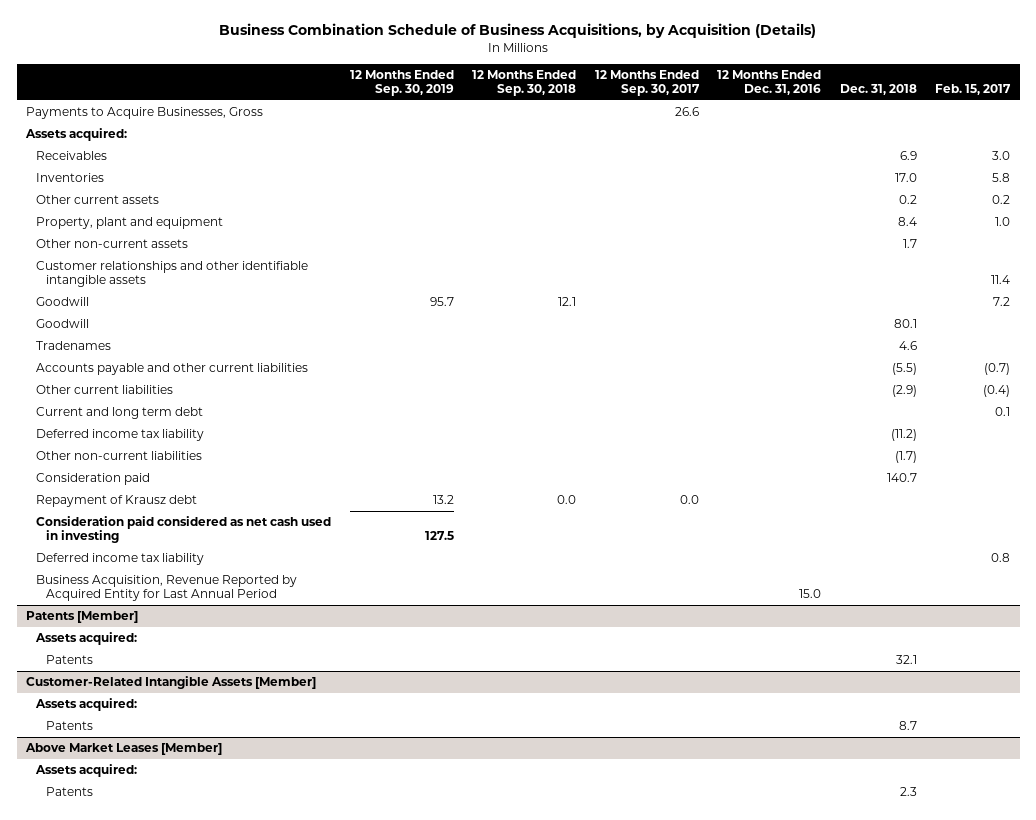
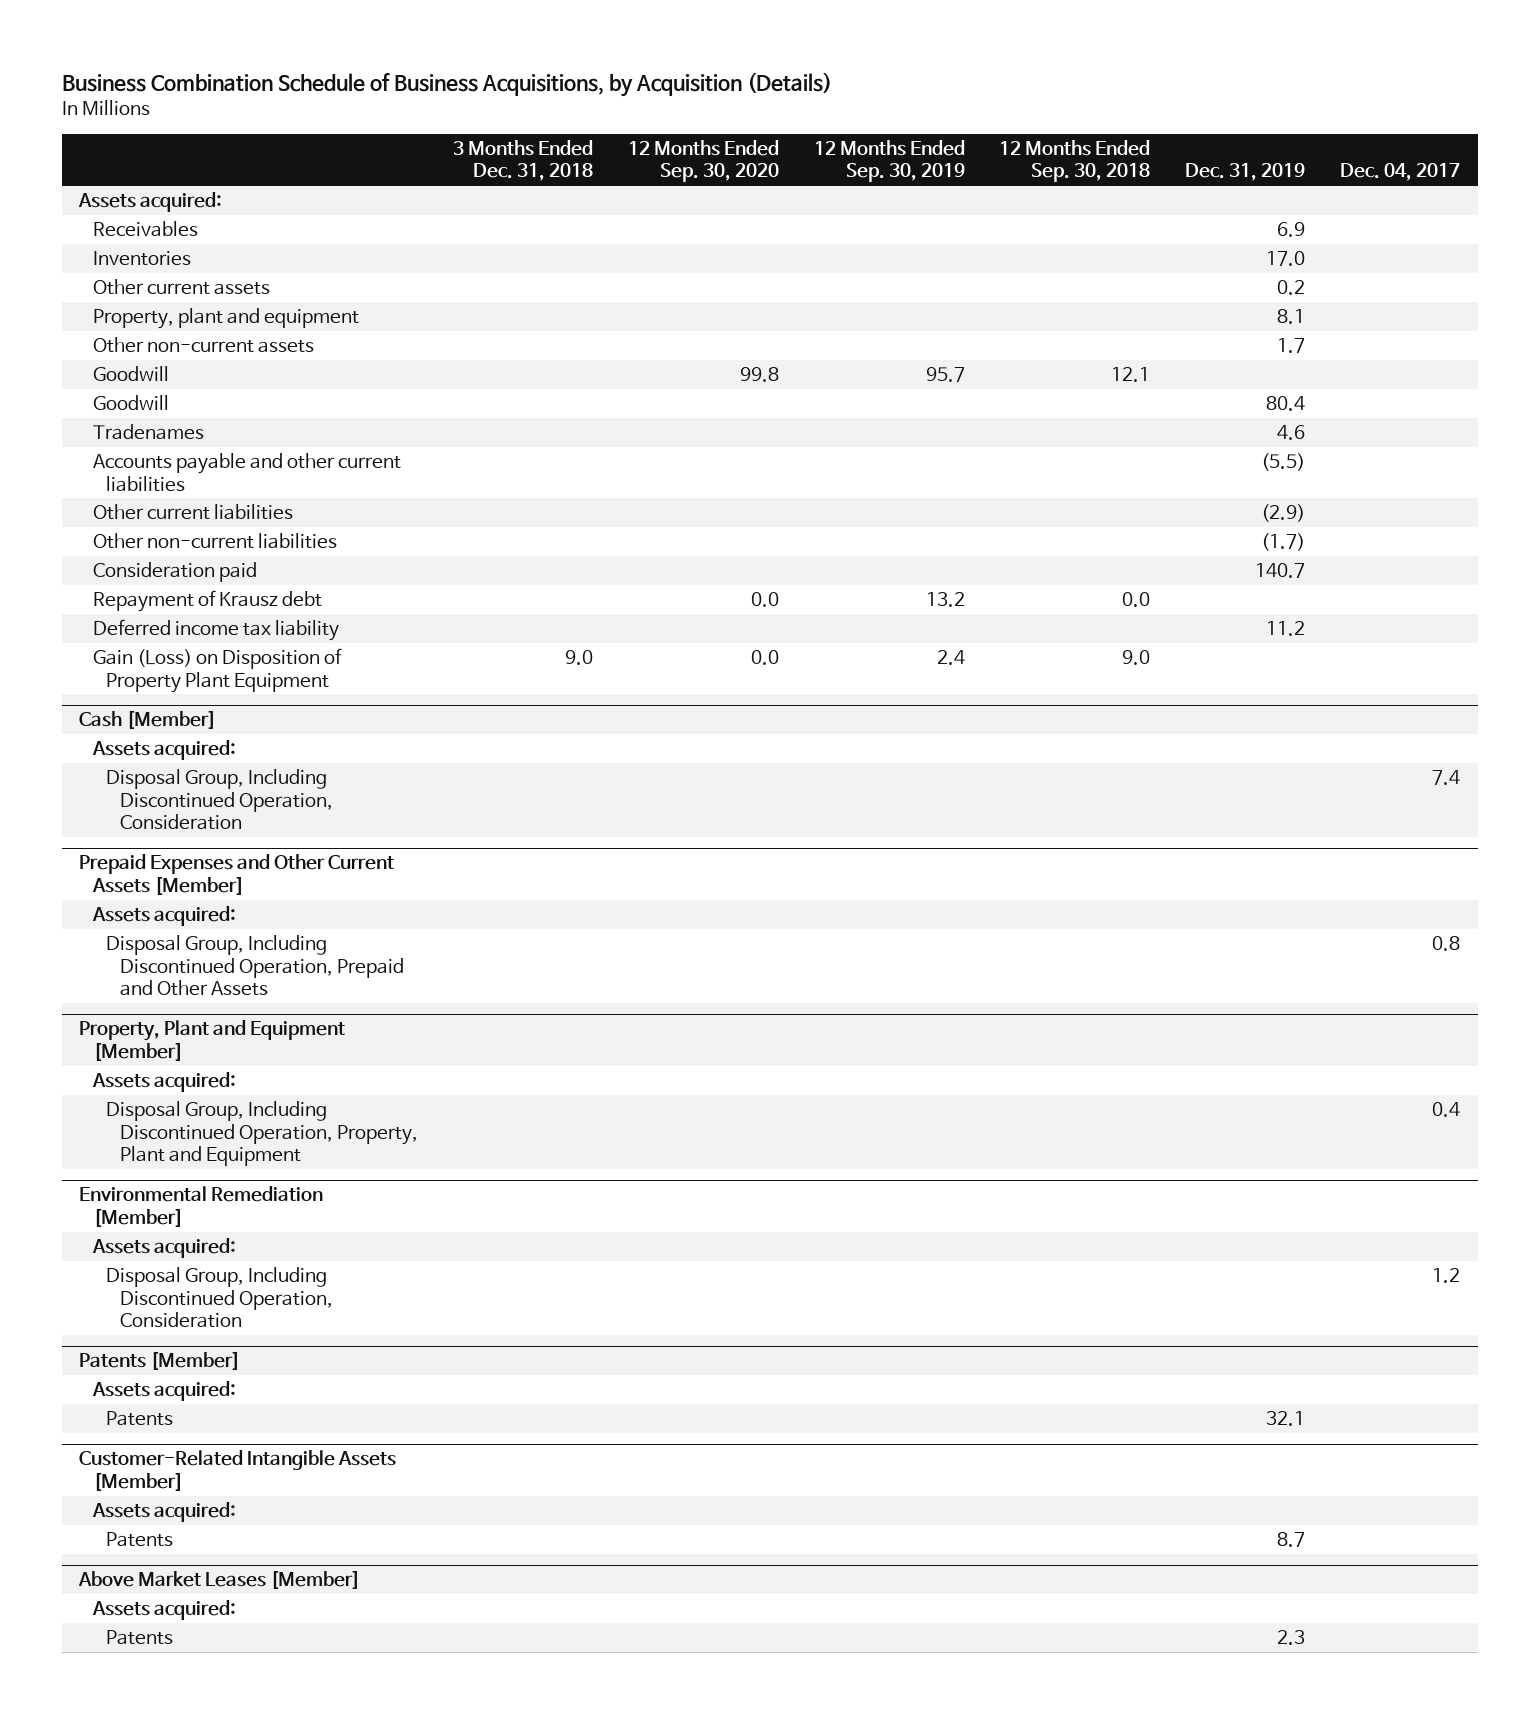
- | 12 Months Ended Sep. 30, 2019 | 12 Months Ended Sep. 30, 2018 | 12 Months Ended Sep. 30, 2017 | 12 Months Ended Dec. 31, 2016 | Dec. 31, 2018 | Feb. 15, 2017
+ | 3 Months Ended Dec. 31, 2018 | 12 Months Ended Sep. 30, 2020 | 12 Months Ended Sep. 30, 2019 | 12 Months Ended Sep. 30, 2018 | Dec. 31, 2019 | Dec. 04, 2017
- Payments to Acquire Businesses, Gross | | | 26.6 | | |
- Customer relationships and other identifiable intangible assets | | | | | | 11.4
- Current and long term debt | | | | | | 0.1
- Deferred income tax liability | | | | | (11.2) |
- Consideration paid considered as net cash used in investing | 127.5 | | | | |
- Business Acquisition, Revenue Reported by Acquired Entity for Last Annual Period | | | | 15.0 | |
+ Gain (Loss) on Disposition of Property Plant Equipment | 9.0 | 0.0 | 2.4 | 9.0 | |
+ Cash [Member]
+ Assets acquired:
+ Disposal Group, Including Discontinued Operation, Consideration | | | | | | 7.4
+ Prepaid Expenses and Other Current Assets [Member]
+ Assets acquired:
+ Disposal Group, Including Discontinued Operation, Prepaid and Other Assets | | | | | | 0.8
+ Property, Plant and Equipment [Member]
+ Assets acquired:
+ Disposal Group, Including Discontinued Operation, Property, Plant and Equipment | | | | | | 0.4
+ Environmental Remediation [Member]
+ Assets acquired:
+ Disposal Group, Including Discontinued Operation, Consideration | | | | | | 1.2

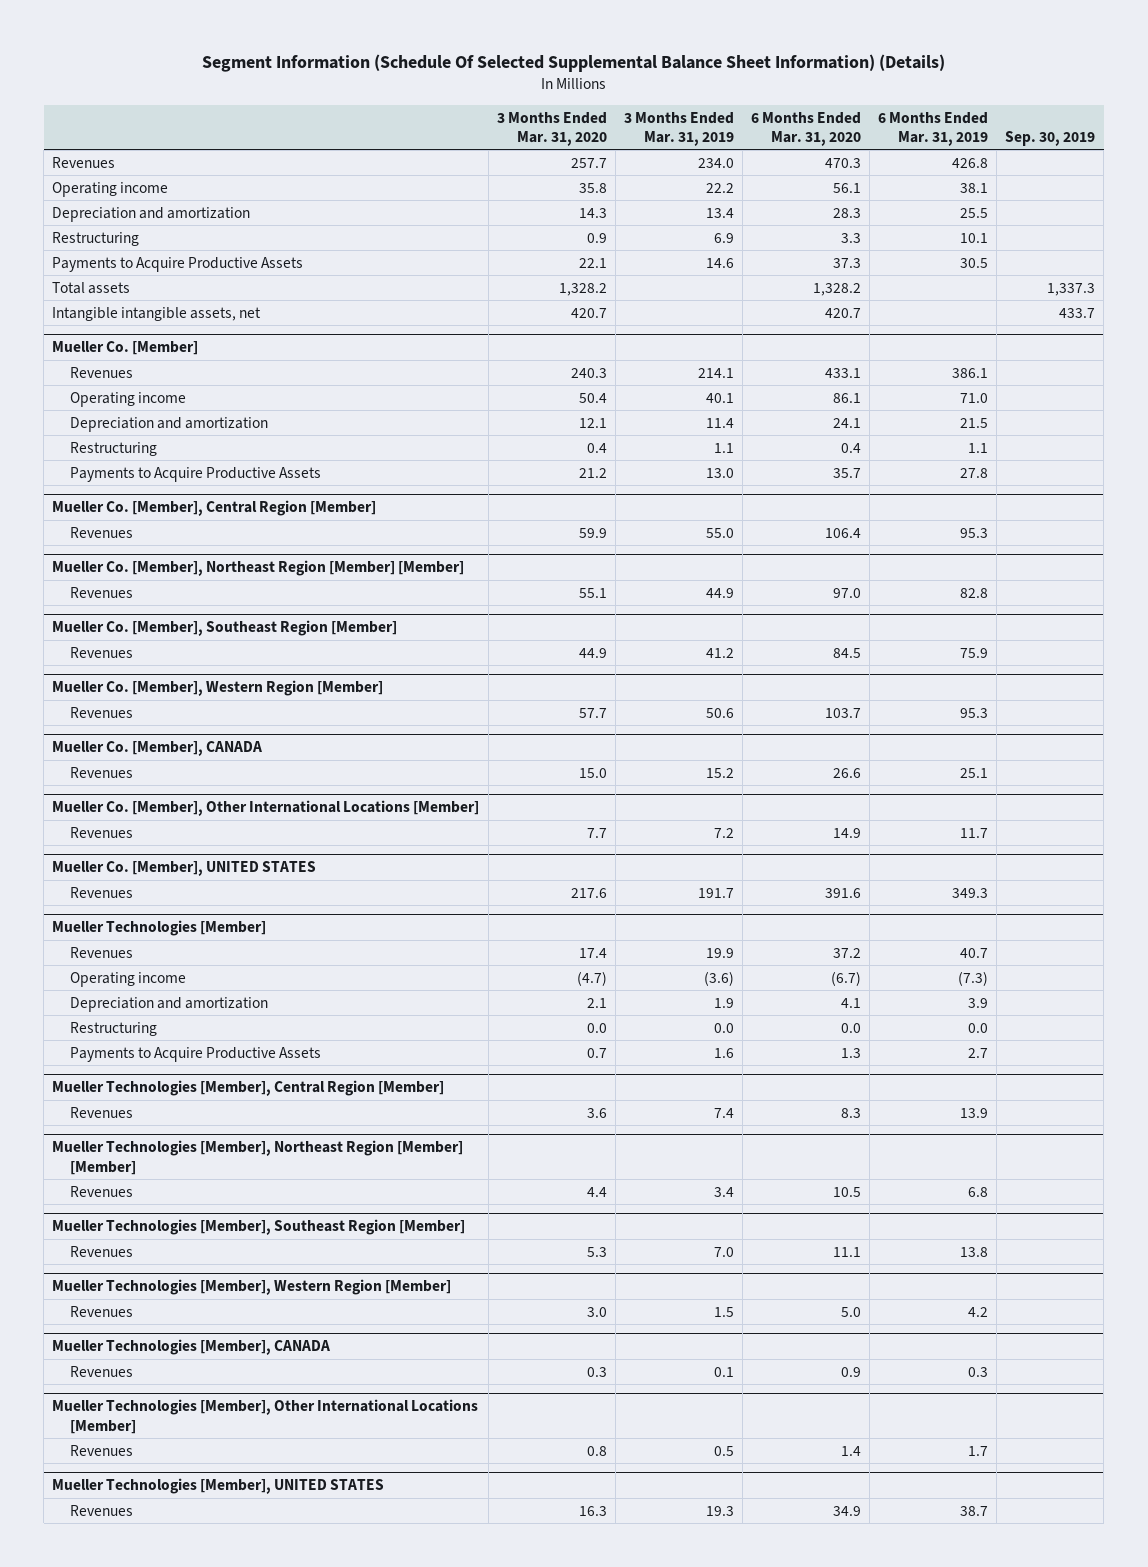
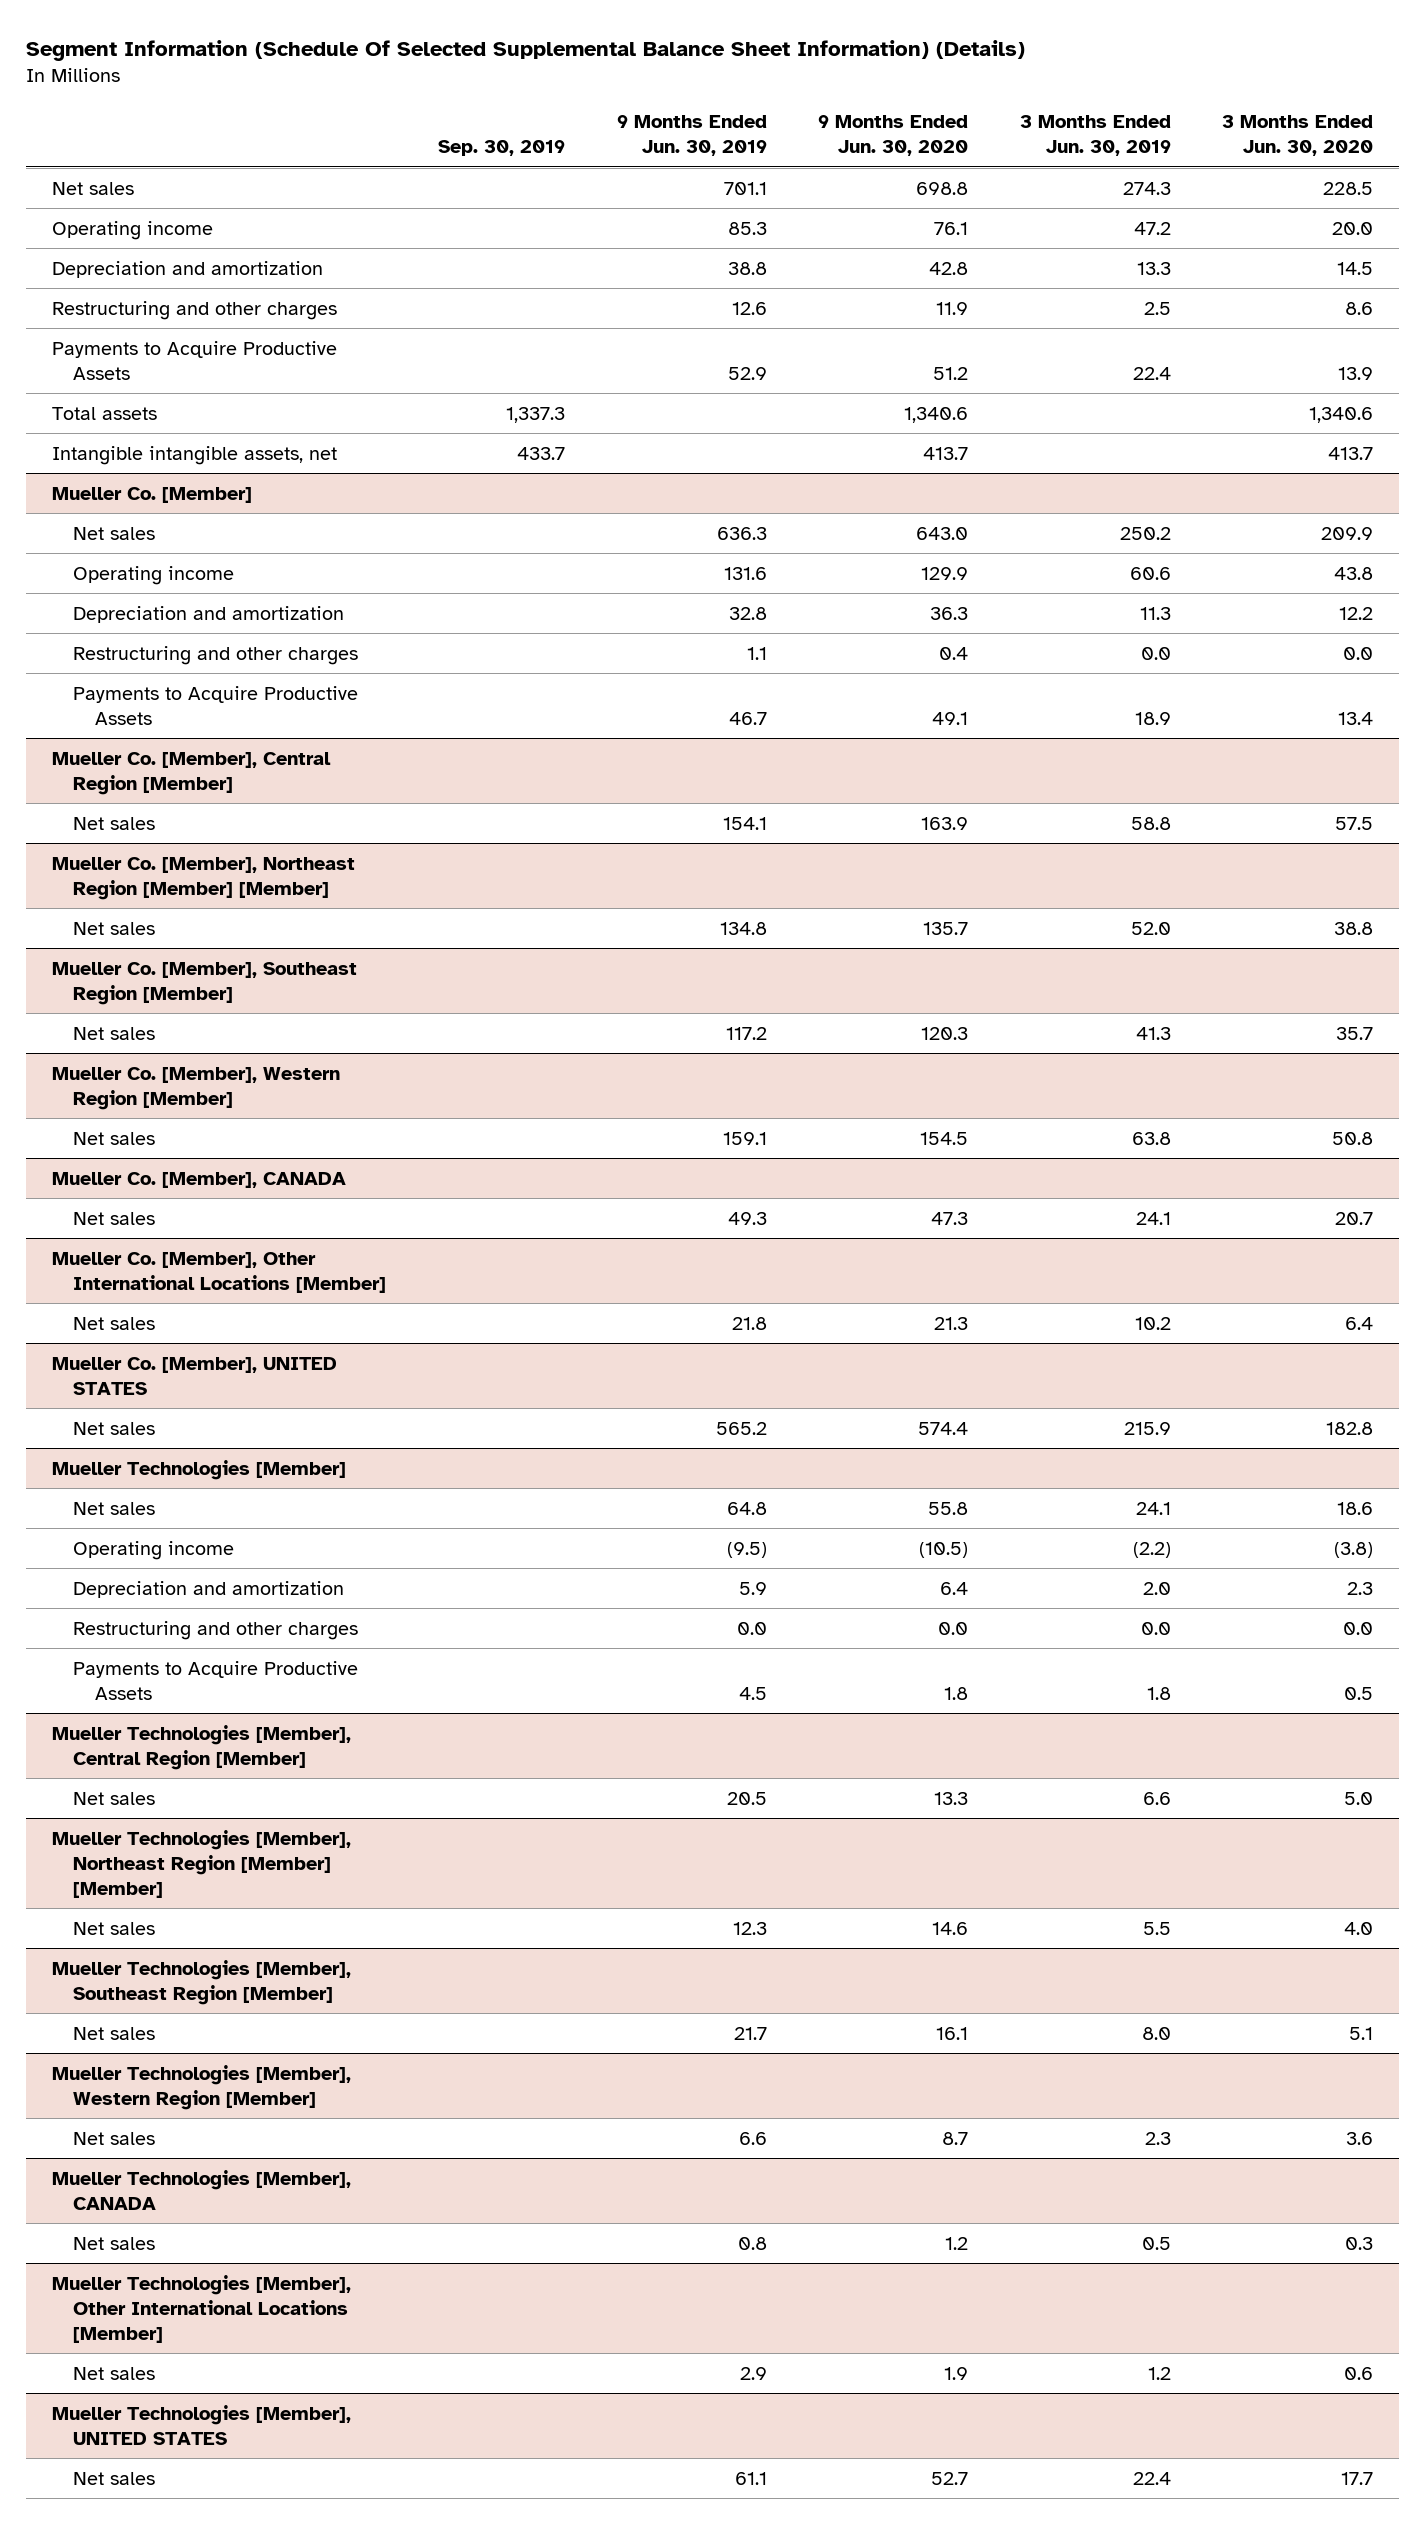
- | 3 Months Ended Mar. 31, 2020 | 3 Months Ended Mar. 31, 2019 | 6 Months Ended Mar. 31, 2020 | 6 Months Ended Mar. 31, 2019 | Sep. 30, 2019
+ | Sep. 30, 2019 | 9 Months Ended Jun. 30, 2019 | 9 Months Ended Jun. 30, 2020 | 3 Months Ended Jun. 30, 2019 | 3 Months Ended Jun. 30, 2020
- Revenues | 257.7 | 234.0 | 470.3 | 426.8 |
+ Net sales | | 701.1 | 698.8 | 274.3 | 228.5
- Restructuring | 0.9 | 6.9 | 3.3 | 10.1 |
+ Restructuring and other charges | | 12.6 | 11.9 | 2.5 | 8.6
@ Mueller Co. [Member]
- Revenues | 240.3 | 214.1 | 433.1 | 386.1 |
+ Net sales | | 636.3 | 643.0 | 250.2 | 209.9
- Restructuring | 0.4 | 1.1 | 0.4 | 1.1 |
+ Restructuring and other charges | | 1.1 | 0.4 | 0.0 | 0.0
@ Mueller Co. [Member], Central Region [Member]
- Revenues | 59.9 | 55.0 | 106.4 | 95.3 |
+ Net sales | | 154.1 | 163.9 | 58.8 | 57.5
@ Mueller Co. [Member], Northeast Region [Member] [Member]
- Revenues | 55.1 | 44.9 | 97.0 | 82.8 |
+ Net sales | | 134.8 | 135.7 | 52.0 | 38.8
@ Mueller Co. [Member], Southeast Region [Member]
- Revenues | 44.9 | 41.2 | 84.5 | 75.9 |
+ Net sales | | 117.2 | 120.3 | 41.3 | 35.7
@ Mueller Co. [Member], Western Region [Member]
- Revenues | 57.7 | 50.6 | 103.7 | 95.3 |
+ Net sales | | 159.1 | 154.5 | 63.8 | 50.8
@ Mueller Co. [Member], CANADA
- Revenues | 15.0 | 15.2 | 26.6 | 25.1 |
+ Net sales | | 49.3 | 47.3 | 24.1 | 20.7
@ Mueller Co. [Member], Other International Locations [Member]
- Revenues | 7.7 | 7.2 | 14.9 | 11.7 |
+ Net sales | | 21.8 | 21.3 | 10.2 | 6.4
@ Mueller Co. [Member], UNITED STATES
- Revenues | 217.6 | 191.7 | 391.6 | 349.3 |
+ Net sales | | 565.2 | 574.4 | 215.9 | 182.8
@ Mueller Technologies [Member]
- Revenues | 17.4 | 19.9 | 37.2 | 40.7 |
+ Net sales | | 64.8 | 55.8 | 24.1 | 18.6
- Restructuring | 0.0 | 0.0 | 0.0 | 0.0 |
+ Restructuring and other charges | | 0.0 | 0.0 | 0.0 | 0.0
@ Mueller Technologies [Member], Central Region [Member]
- Revenues | 3.6 | 7.4 | 8.3 | 13.9 |
+ Net sales | | 20.5 | 13.3 | 6.6 | 5.0
@ Mueller Technologies [Member], Northeast Region [Member] [Member]
- Revenues | 4.4 | 3.4 | 10.5 | 6.8 |
+ Net sales | | 12.3 | 14.6 | 5.5 | 4.0
@ Mueller Technologies [Member], Southeast Region [Member]
- Revenues | 5.3 | 7.0 | 11.1 | 13.8 |
+ Net sales | | 21.7 | 16.1 | 8.0 | 5.1
@ Mueller Technologies [Member], Western Region [Member]
- Revenues | 3.0 | 1.5 | 5.0 | 4.2 |
+ Net sales | | 6.6 | 8.7 | 2.3 | 3.6
@ Mueller Technologies [Member], CANADA
- Revenues | 0.3 | 0.1 | 0.9 | 0.3 |
+ Net sales | | 0.8 | 1.2 | 0.5 | 0.3
@ Mueller Technologies [Member], Other International Locations [Member]
- Revenues | 0.8 | 0.5 | 1.4 | 1.7 |
+ Net sales | | 2.9 | 1.9 | 1.2 | 0.6
@ Mueller Technologies [Member], UNITED STATES
- Revenues | 16.3 | 19.3 | 34.9 | 38.7 |
+ Net sales | | 61.1 | 52.7 | 22.4 | 17.7

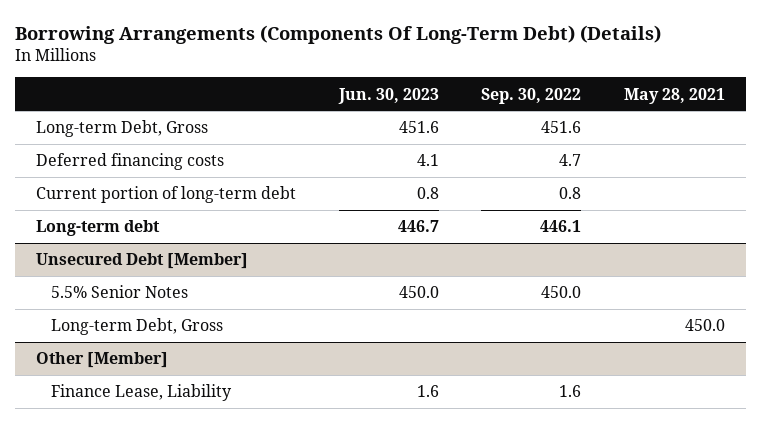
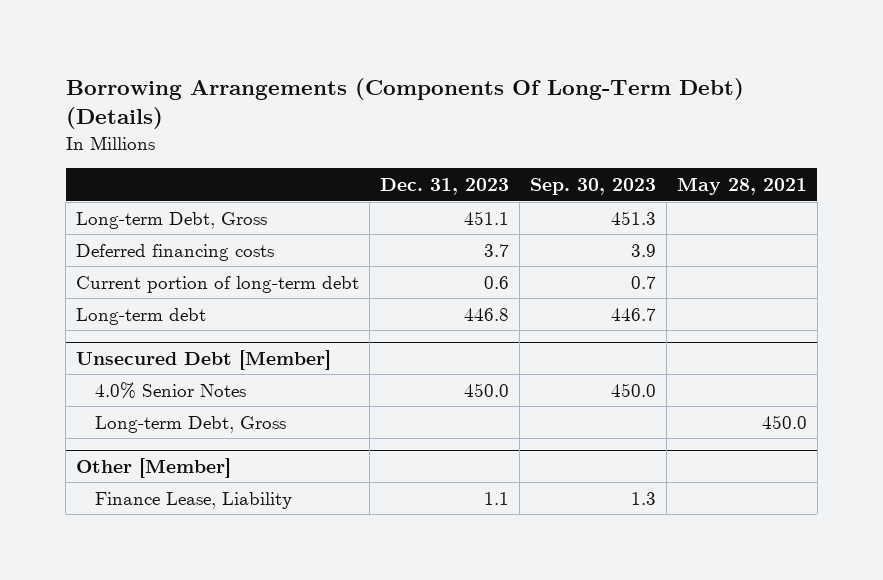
- | Jun. 30, 2023 | Sep. 30, 2022 | May 28, 2021
+ | Dec. 31, 2023 | Sep. 30, 2023 | May 28, 2021
@ Unsecured Debt [Member]
- 5.5% Senior Notes | 450.0 | 450.0 |
+ 4.0% Senior Notes | 450.0 | 450.0 |

